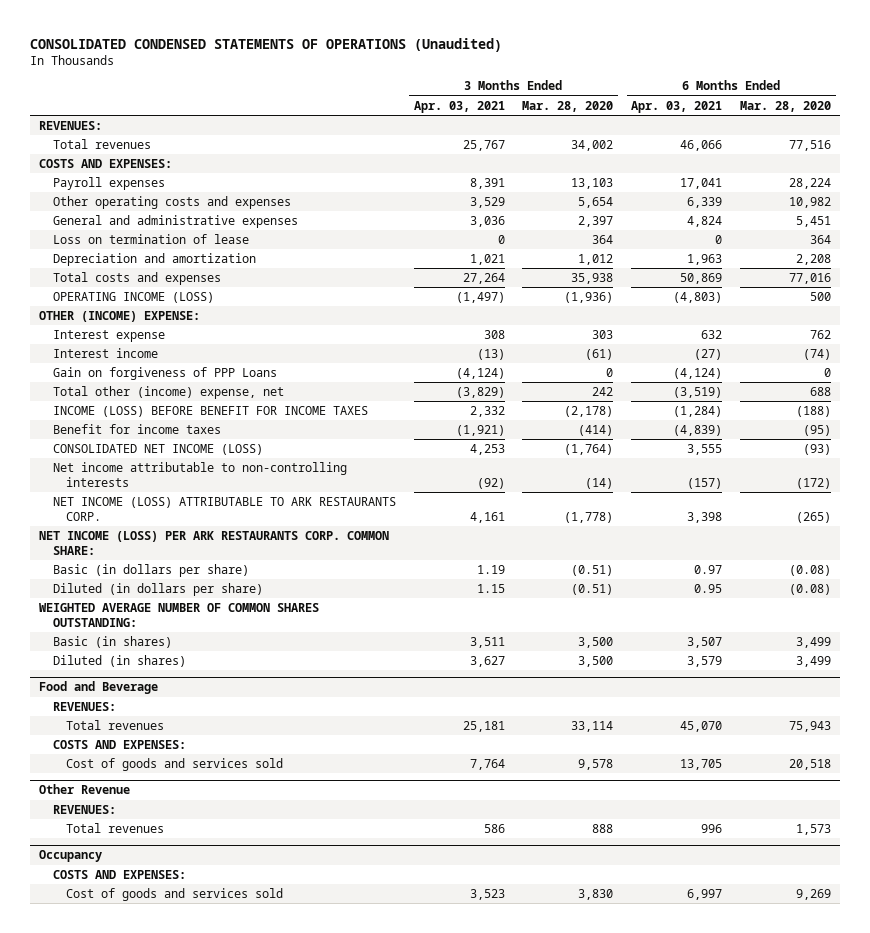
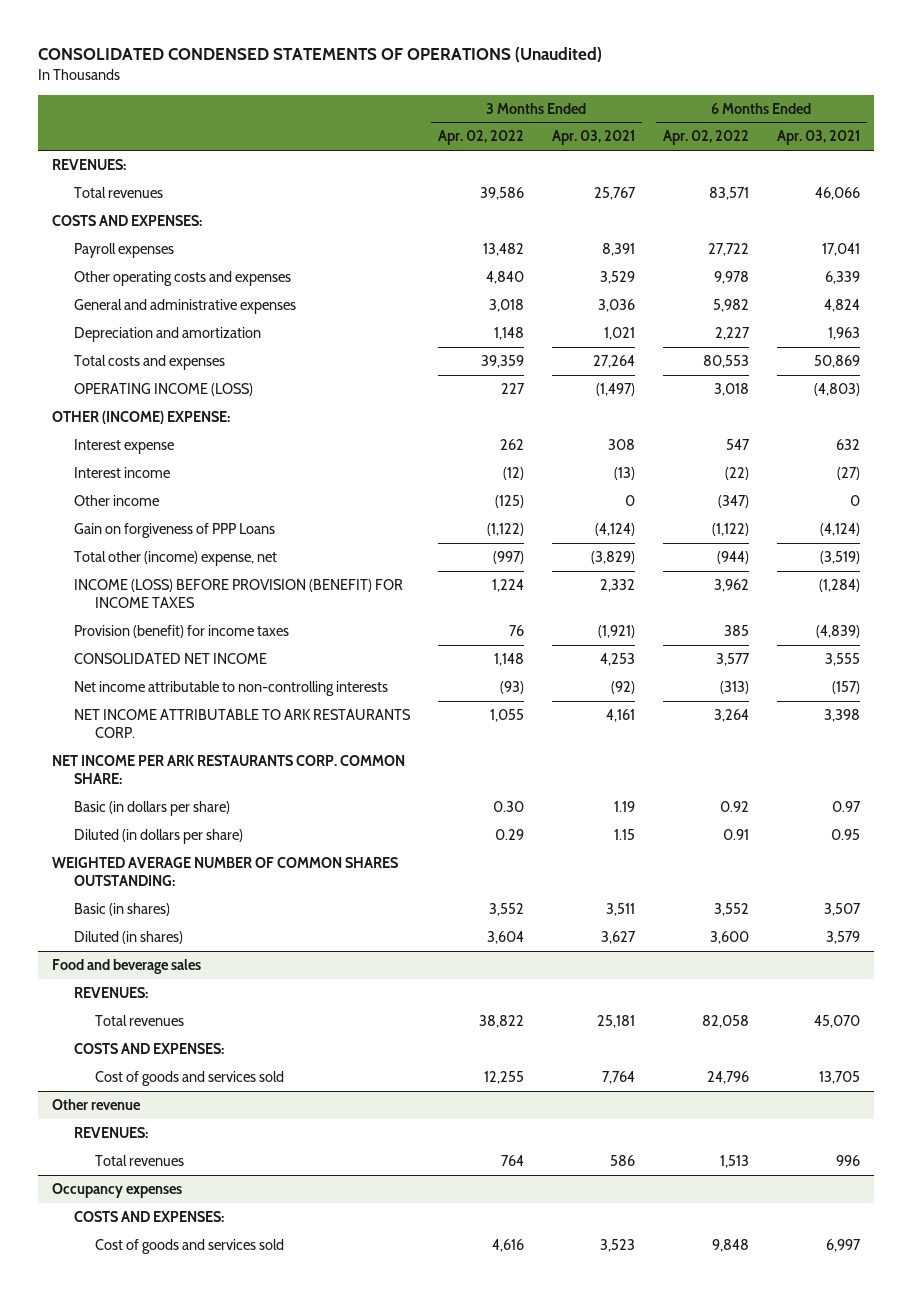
- | 3 Months Ended Apr. 03, 2021 | 3 Months Ended Mar. 28, 2020 | 6 Months Ended Apr. 03, 2021 | 6 Months Ended Mar. 28, 2020
+ | 3 Months Ended Apr. 02, 2022 | 3 Months Ended Apr. 03, 2021 | 6 Months Ended Apr. 02, 2022 | 6 Months Ended Apr. 03, 2021
- Loss on termination of lease | 0 | 364 | 0 | 364
+ Other income | (125) | 0 | (347) | 0
- INCOME (LOSS) BEFORE BENEFIT FOR INCOME TAXES | 2,332 | (2,178) | (1,284) | (188)
- Benefit for income taxes | (1,921) | (414) | (4,839) | (95)
- CONSOLIDATED NET INCOME (LOSS) | 4,253 | (1,764) | 3,555 | (93)
+ INCOME (LOSS) BEFORE PROVISION (BENEFIT) FOR INCOME TAXES | 1,224 | 2,332 | 3,962 | (1,284)
+ Provision (benefit) for income taxes | 76 | (1,921) | 385 | (4,839)
+ CONSOLIDATED NET INCOME | 1,148 | 4,253 | 3,577 | 3,555
- NET INCOME (LOSS) ATTRIBUTABLE TO ARK RESTAURANTS CORP. | 4,161 | (1,778) | 3,398 | (265)
- NET INCOME (LOSS) PER ARK RESTAURANTS CORP. COMMON SHARE:
+ NET INCOME ATTRIBUTABLE TO ARK RESTAURANTS CORP. | 1,055 | 4,161 | 3,264 | 3,398
+ NET INCOME PER ARK RESTAURANTS CORP. COMMON SHARE:
- Food and Beverage
+ Food and beverage sales
- Other Revenue
+ Other revenue
- Occupancy
+ Occupancy expenses

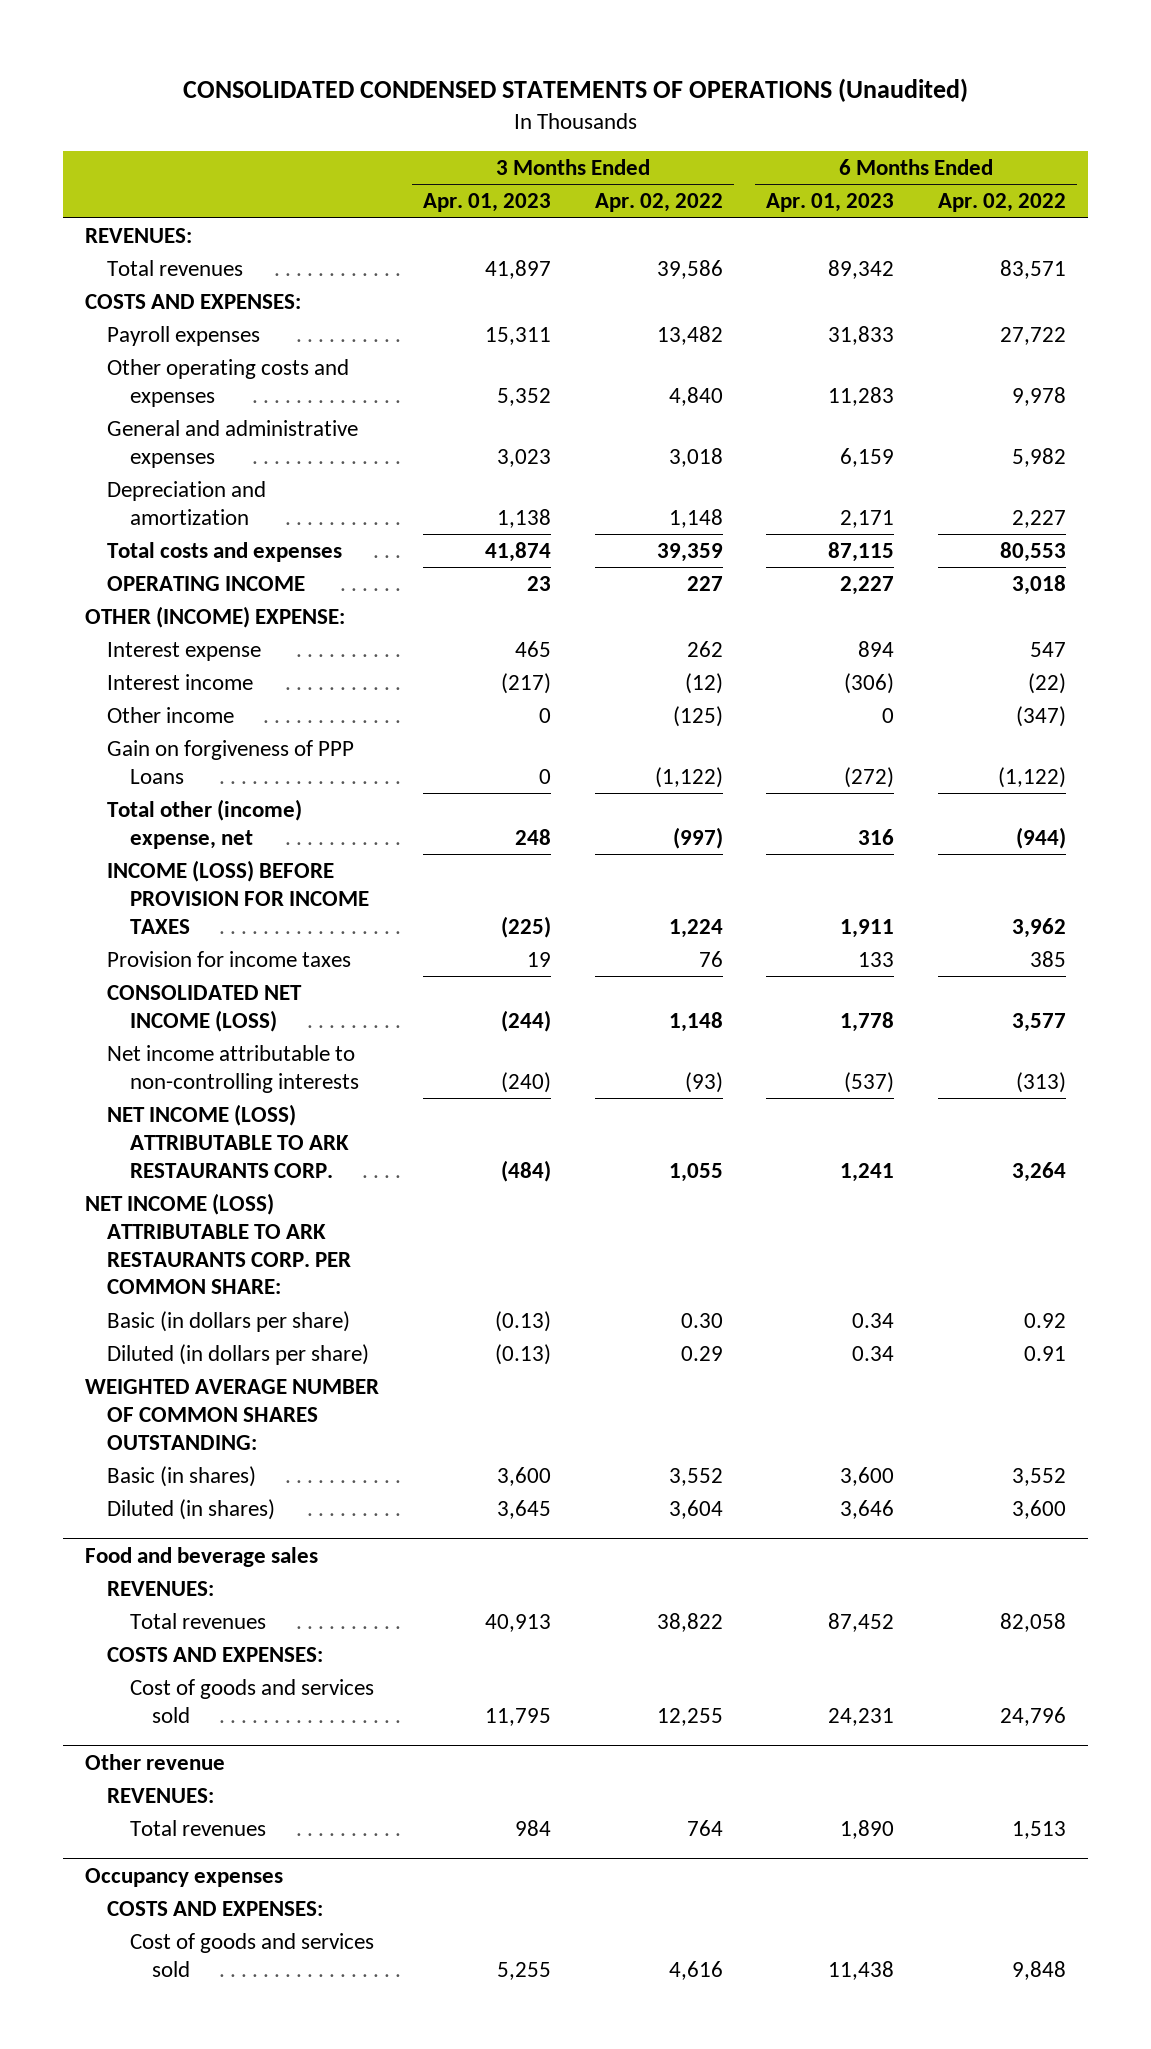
- | 3 Months Ended Apr. 02, 2022 | 3 Months Ended Apr. 03, 2021 | 6 Months Ended Apr. 02, 2022 | 6 Months Ended Apr. 03, 2021
+ | 3 Months Ended Apr. 01, 2023 | 3 Months Ended Apr. 02, 2022 | 6 Months Ended Apr. 01, 2023 | 6 Months Ended Apr. 02, 2022
- OPERATING INCOME (LOSS) | 227 | (1,497) | 3,018 | (4,803)
+ OPERATING INCOME | 23 | 227 | 2,227 | 3,018
- INCOME (LOSS) BEFORE PROVISION (BENEFIT) FOR INCOME TAXES | 1,224 | 2,332 | 3,962 | (1,284)
- Provision (benefit) for income taxes | 76 | (1,921) | 385 | (4,839)
- CONSOLIDATED NET INCOME | 1,148 | 4,253 | 3,577 | 3,555
+ INCOME (LOSS) BEFORE PROVISION FOR INCOME TAXES | (225) | 1,224 | 1,911 | 3,962
+ Provision for income taxes | 19 | 76 | 133 | 385
+ CONSOLIDATED NET INCOME (LOSS) | (244) | 1,148 | 1,778 | 3,577
- NET INCOME ATTRIBUTABLE TO ARK RESTAURANTS CORP. | 1,055 | 4,161 | 3,264 | 3,398
- NET INCOME PER ARK RESTAURANTS CORP. COMMON SHARE:
+ NET INCOME (LOSS) ATTRIBUTABLE TO ARK RESTAURANTS CORP. | (484) | 1,055 | 1,241 | 3,264
+ NET INCOME (LOSS) ATTRIBUTABLE TO ARK RESTAURANTS CORP. PER COMMON SHARE:

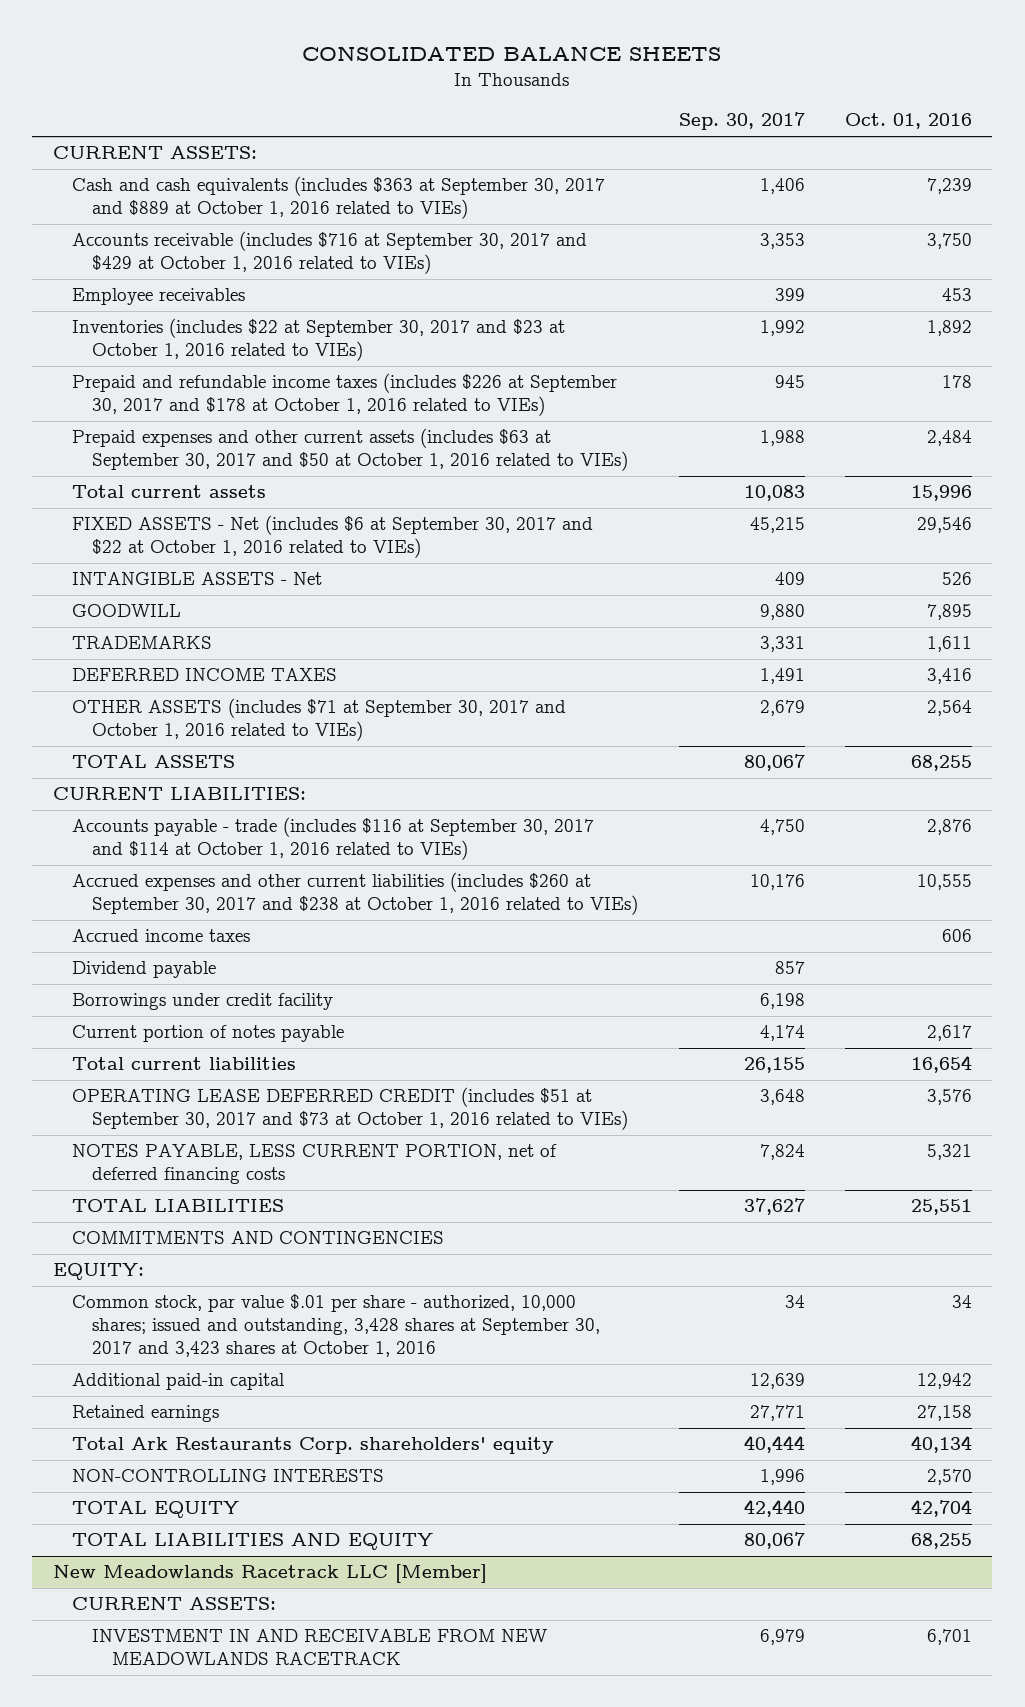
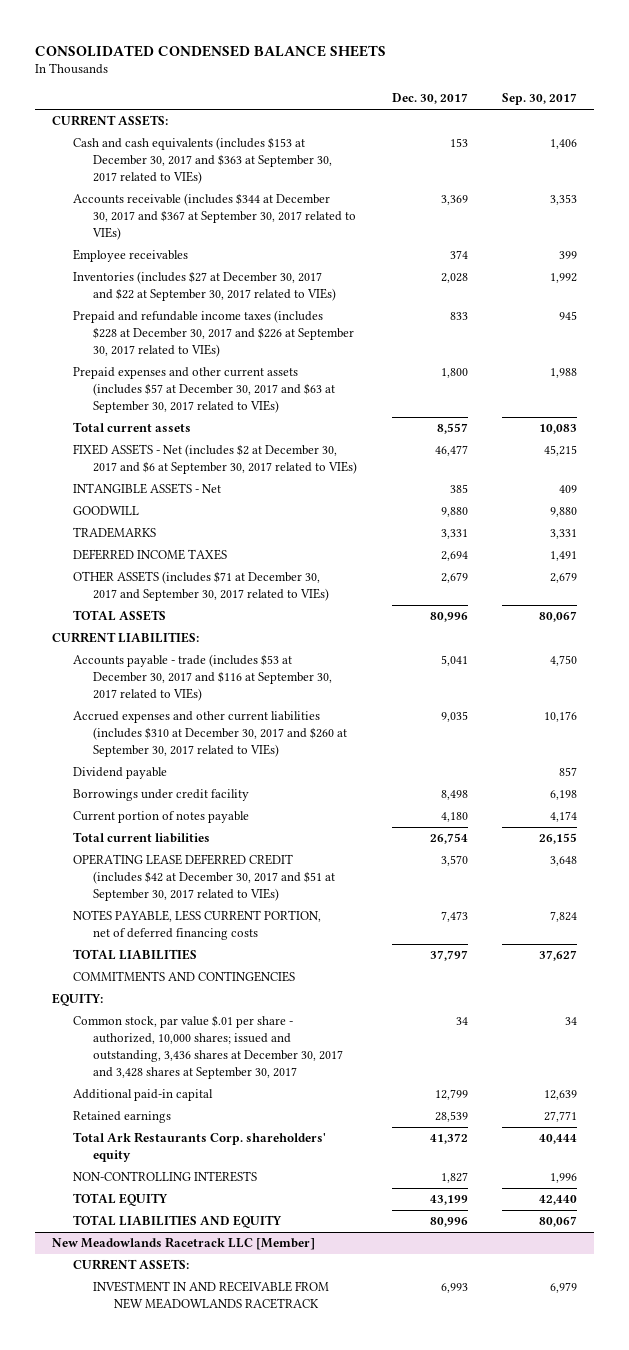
- CONSOLIDATED BALANCE SHEETS
+ CONSOLIDATED CONDENSED BALANCE SHEETS
- | Sep. 30, 2017 | Oct. 01, 2016
+ | Dec. 30, 2017 | Sep. 30, 2017
- Cash and cash equivalents (includes $363 at September 30, 2017 and $889 at October 1, 2016 related to VIEs) | 1,406 | 7,239
- Accounts receivable (includes $716 at September 30, 2017 and $429 at October 1, 2016 related to VIEs) | 3,353 | 3,750
+ Cash and cash equivalents (includes $153 at December 30, 2017 and $363 at September 30, 2017 related to VIEs) | 153 | 1,406
+ Accounts receivable (includes $344 at December 30, 2017 and $367 at September 30, 2017 related to VIEs) | 3,369 | 3,353
- Inventories (includes $22 at September 30, 2017 and $23 at October 1, 2016 related to VIEs) | 1,992 | 1,892
- Prepaid and refundable income taxes (includes $226 at September 30, 2017 and $178 at October 1, 2016 related to VIEs) | 945 | 178
- Prepaid expenses and other current assets (includes $63 at September 30, 2017 and $50 at October 1, 2016 related to VIEs) | 1,988 | 2,484
+ Inventories (includes $27 at December 30, 2017 and $22 at September 30, 2017 related to VIEs) | 2,028 | 1,992
+ Prepaid and refundable income taxes (includes $228 at December 30, 2017 and $226 at September 30, 2017 related to VIEs) | 833 | 945
+ Prepaid expenses and other current assets (includes $57 at December 30, 2017 and $63 at September 30, 2017 related to VIEs) | 1,800 | 1,988
- FIXED ASSETS - Net (includes $6 at September 30, 2017 and $22 at October 1, 2016 related to VIEs) | 45,215 | 29,546
+ FIXED ASSETS - Net (includes $2 at December 30, 2017 and $6 at September 30, 2017 related to VIEs) | 46,477 | 45,215
- OTHER ASSETS (includes $71 at September 30, 2017 and October 1, 2016 related to VIEs) | 2,679 | 2,564
+ OTHER ASSETS (includes $71 at December 30, 2017 and September 30, 2017 related to VIEs) | 2,679 | 2,679
- Accounts payable - trade (includes $116 at September 30, 2017 and $114 at October 1, 2016 related to VIEs) | 4,750 | 2,876
- Accrued expenses and other current liabilities (includes $260 at September 30, 2017 and $238 at October 1, 2016 related to VIEs) | 10,176 | 10,555
- Accrued income taxes | | 606
+ Accounts payable - trade (includes $53 at December 30, 2017 and $116 at September 30, 2017 related to VIEs) | 5,041 | 4,750
+ Accrued expenses and other current liabilities (includes $310 at December 30, 2017 and $260 at September 30, 2017 related to VIEs) | 9,035 | 10,176
- OPERATING LEASE DEFERRED CREDIT (includes $51 at September 30, 2017 and $73 at October 1, 2016 related to VIEs) | 3,648 | 3,576
+ OPERATING LEASE DEFERRED CREDIT (includes $42 at December 30, 2017 and $51 at September 30, 2017 related to VIEs) | 3,570 | 3,648
- Common stock, par value $.01 per share - authorized, 10,000 shares; issued and outstanding, 3,428 shares at September 30, 2017 and 3,423 shares at October 1, 2016 | 34 | 34
+ Common stock, par value $.01 per share - authorized, 10,000 shares; issued and outstanding, 3,436 shares at December 30, 2017 and 3,428 shares at September 30, 2017 | 34 | 34

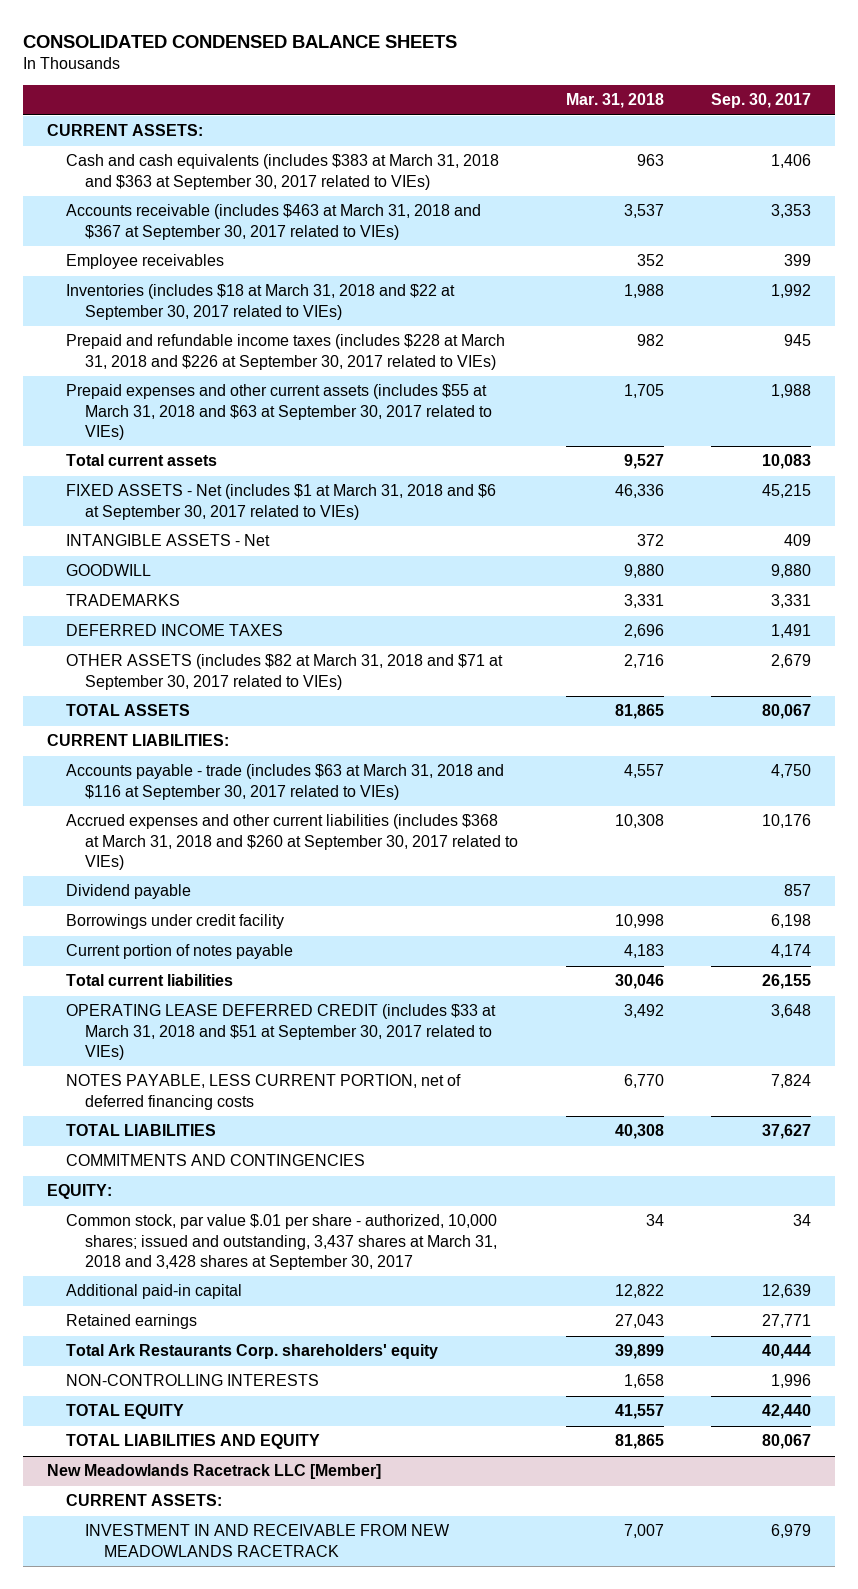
- | Dec. 30, 2017 | Sep. 30, 2017
+ | Mar. 31, 2018 | Sep. 30, 2017
- Cash and cash equivalents (includes $153 at December 30, 2017 and $363 at September 30, 2017 related to VIEs) | 153 | 1,406
- Accounts receivable (includes $344 at December 30, 2017 and $367 at September 30, 2017 related to VIEs) | 3,369 | 3,353
+ Cash and cash equivalents (includes $383 at March 31, 2018 and $363 at September 30, 2017 related to VIEs) | 963 | 1,406
+ Accounts receivable (includes $463 at March 31, 2018 and $367 at September 30, 2017 related to VIEs) | 3,537 | 3,353
- Inventories (includes $27 at December 30, 2017 and $22 at September 30, 2017 related to VIEs) | 2,028 | 1,992
- Prepaid and refundable income taxes (includes $228 at December 30, 2017 and $226 at September 30, 2017 related to VIEs) | 833 | 945
- Prepaid expenses and other current assets (includes $57 at December 30, 2017 and $63 at September 30, 2017 related to VIEs) | 1,800 | 1,988
+ Inventories (includes $18 at March 31, 2018 and $22 at September 30, 2017 related to VIEs) | 1,988 | 1,992
+ Prepaid and refundable income taxes (includes $228 at March 31, 2018 and $226 at September 30, 2017 related to VIEs) | 982 | 945
+ Prepaid expenses and other current assets (includes $55 at March 31, 2018 and $63 at September 30, 2017 related to VIEs) | 1,705 | 1,988
- FIXED ASSETS - Net (includes $2 at December 30, 2017 and $6 at September 30, 2017 related to VIEs) | 46,477 | 45,215
+ FIXED ASSETS - Net (includes $1 at March 31, 2018 and $6 at September 30, 2017 related to VIEs) | 46,336 | 45,215
- OTHER ASSETS (includes $71 at December 30, 2017 and September 30, 2017 related to VIEs) | 2,679 | 2,679
+ OTHER ASSETS (includes $82 at March 31, 2018 and $71 at September 30, 2017 related to VIEs) | 2,716 | 2,679
- Accounts payable - trade (includes $53 at December 30, 2017 and $116 at September 30, 2017 related to VIEs) | 5,041 | 4,750
- Accrued expenses and other current liabilities (includes $310 at December 30, 2017 and $260 at September 30, 2017 related to VIEs) | 9,035 | 10,176
+ Accounts payable - trade (includes $63 at March 31, 2018 and $116 at September 30, 2017 related to VIEs) | 4,557 | 4,750
+ Accrued expenses and other current liabilities (includes $368 at March 31, 2018 and $260 at September 30, 2017 related to VIEs) | 10,308 | 10,176
- OPERATING LEASE DEFERRED CREDIT (includes $42 at December 30, 2017 and $51 at September 30, 2017 related to VIEs) | 3,570 | 3,648
+ OPERATING LEASE DEFERRED CREDIT (includes $33 at March 31, 2018 and $51 at September 30, 2017 related to VIEs) | 3,492 | 3,648
- Common stock, par value $.01 per share - authorized, 10,000 shares; issued and outstanding, 3,436 shares at December 30, 2017 and 3,428 shares at September 30, 2017 | 34 | 34
+ Common stock, par value $.01 per share - authorized, 10,000 shares; issued and outstanding, 3,437 shares at March 31, 2018 and 3,428 shares at September 30, 2017 | 34 | 34

